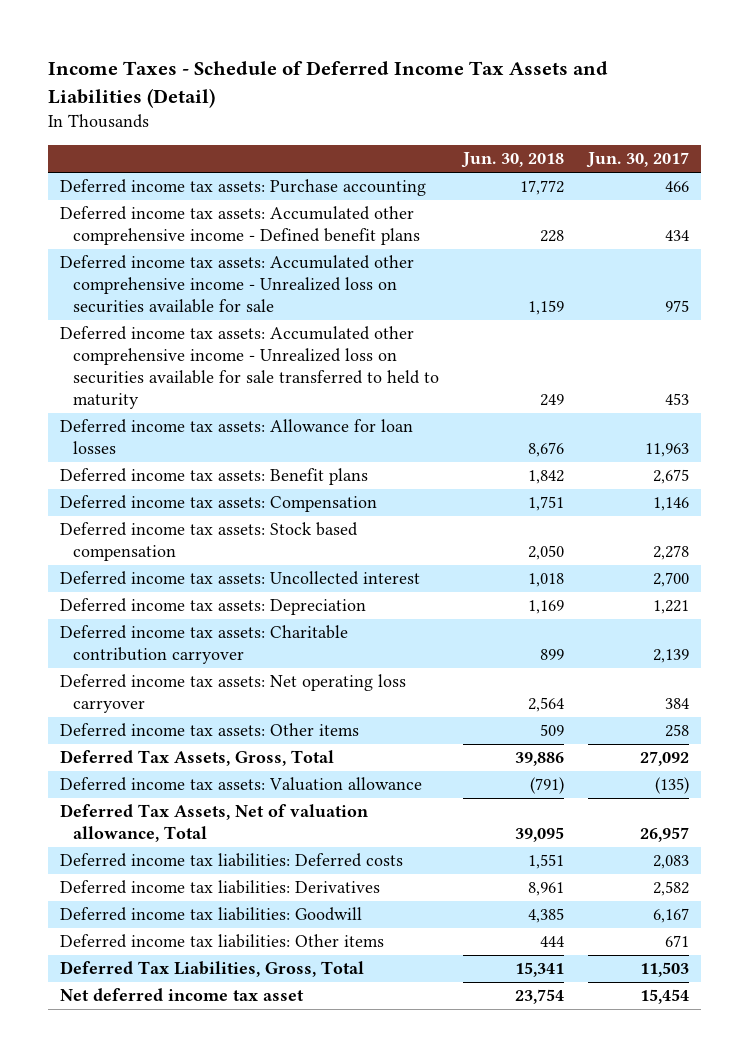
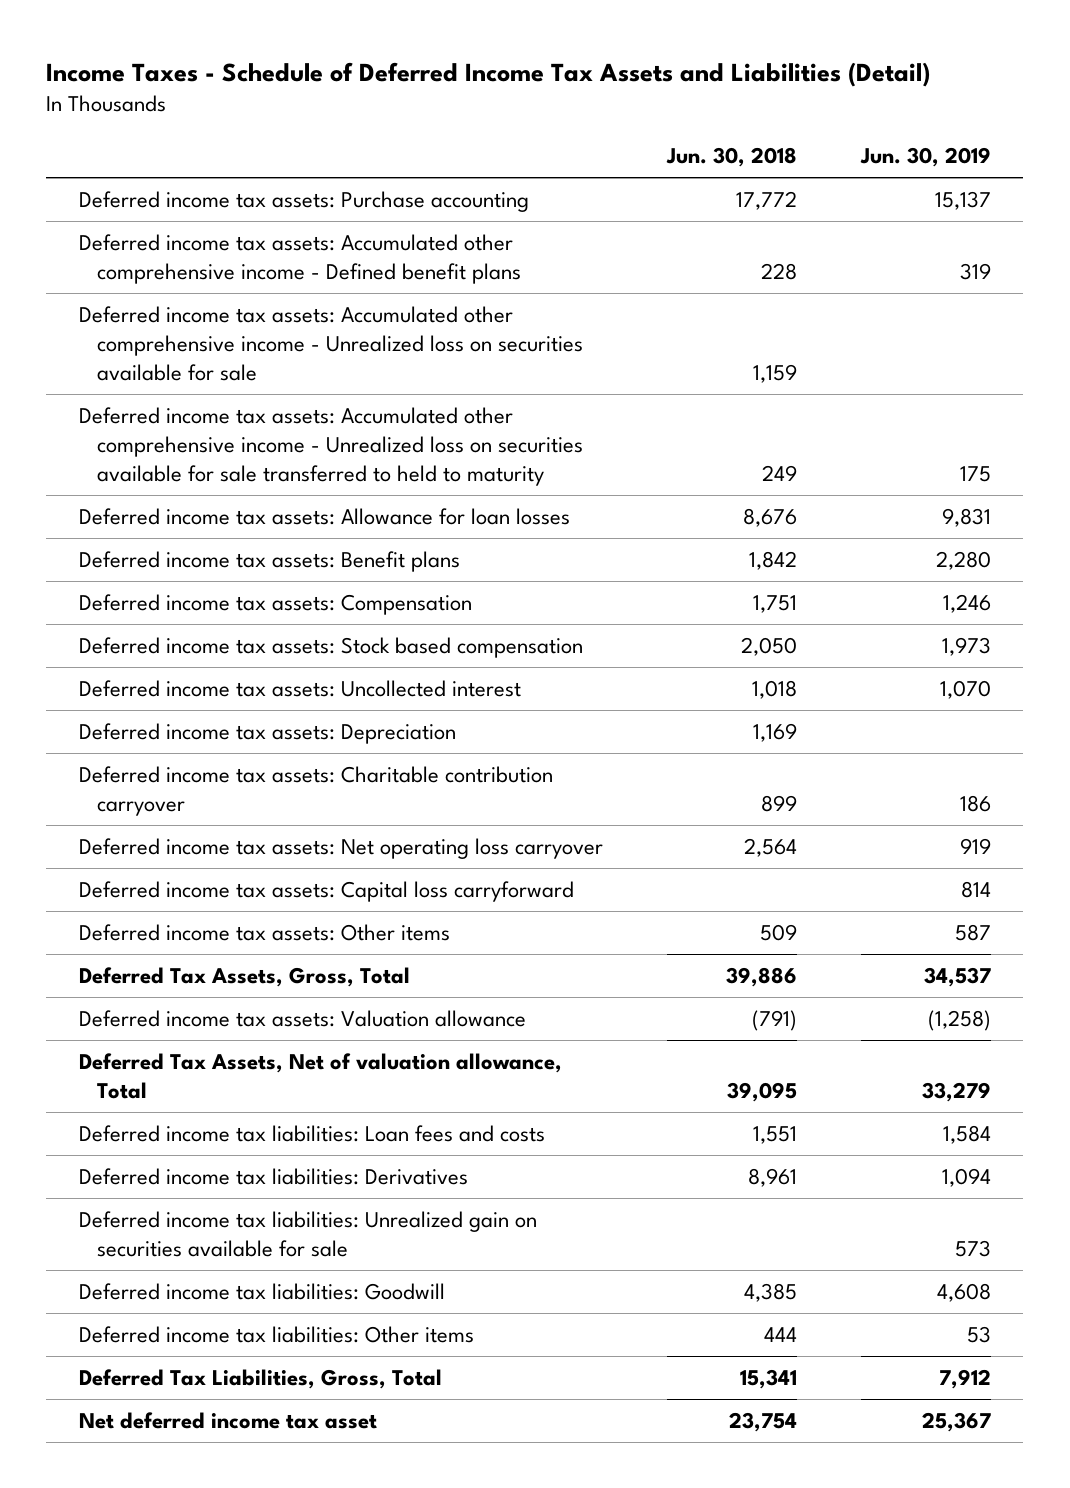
- | Jun. 30, 2018 | Jun. 30, 2017
+ | Jun. 30, 2018 | Jun. 30, 2019
+ Deferred income tax assets: Capital loss carryforward | | 814
- Deferred income tax liabilities: Deferred costs | 1,551 | 2,083
+ Deferred income tax liabilities: Loan fees and costs | 1,551 | 1,584
+ Deferred income tax liabilities: Unrealized gain on securities available for sale | | 573

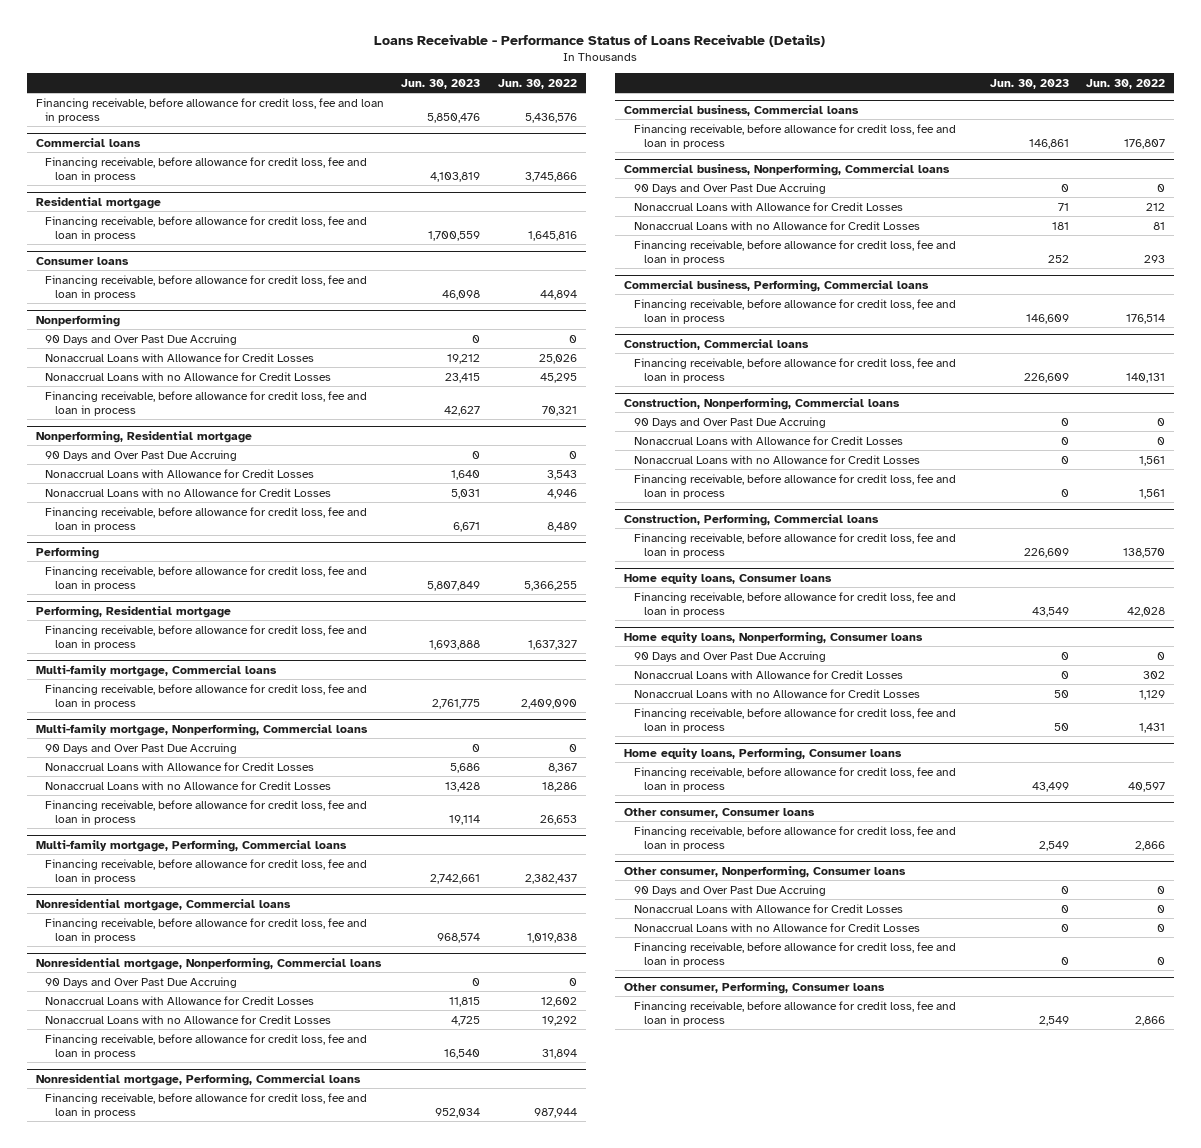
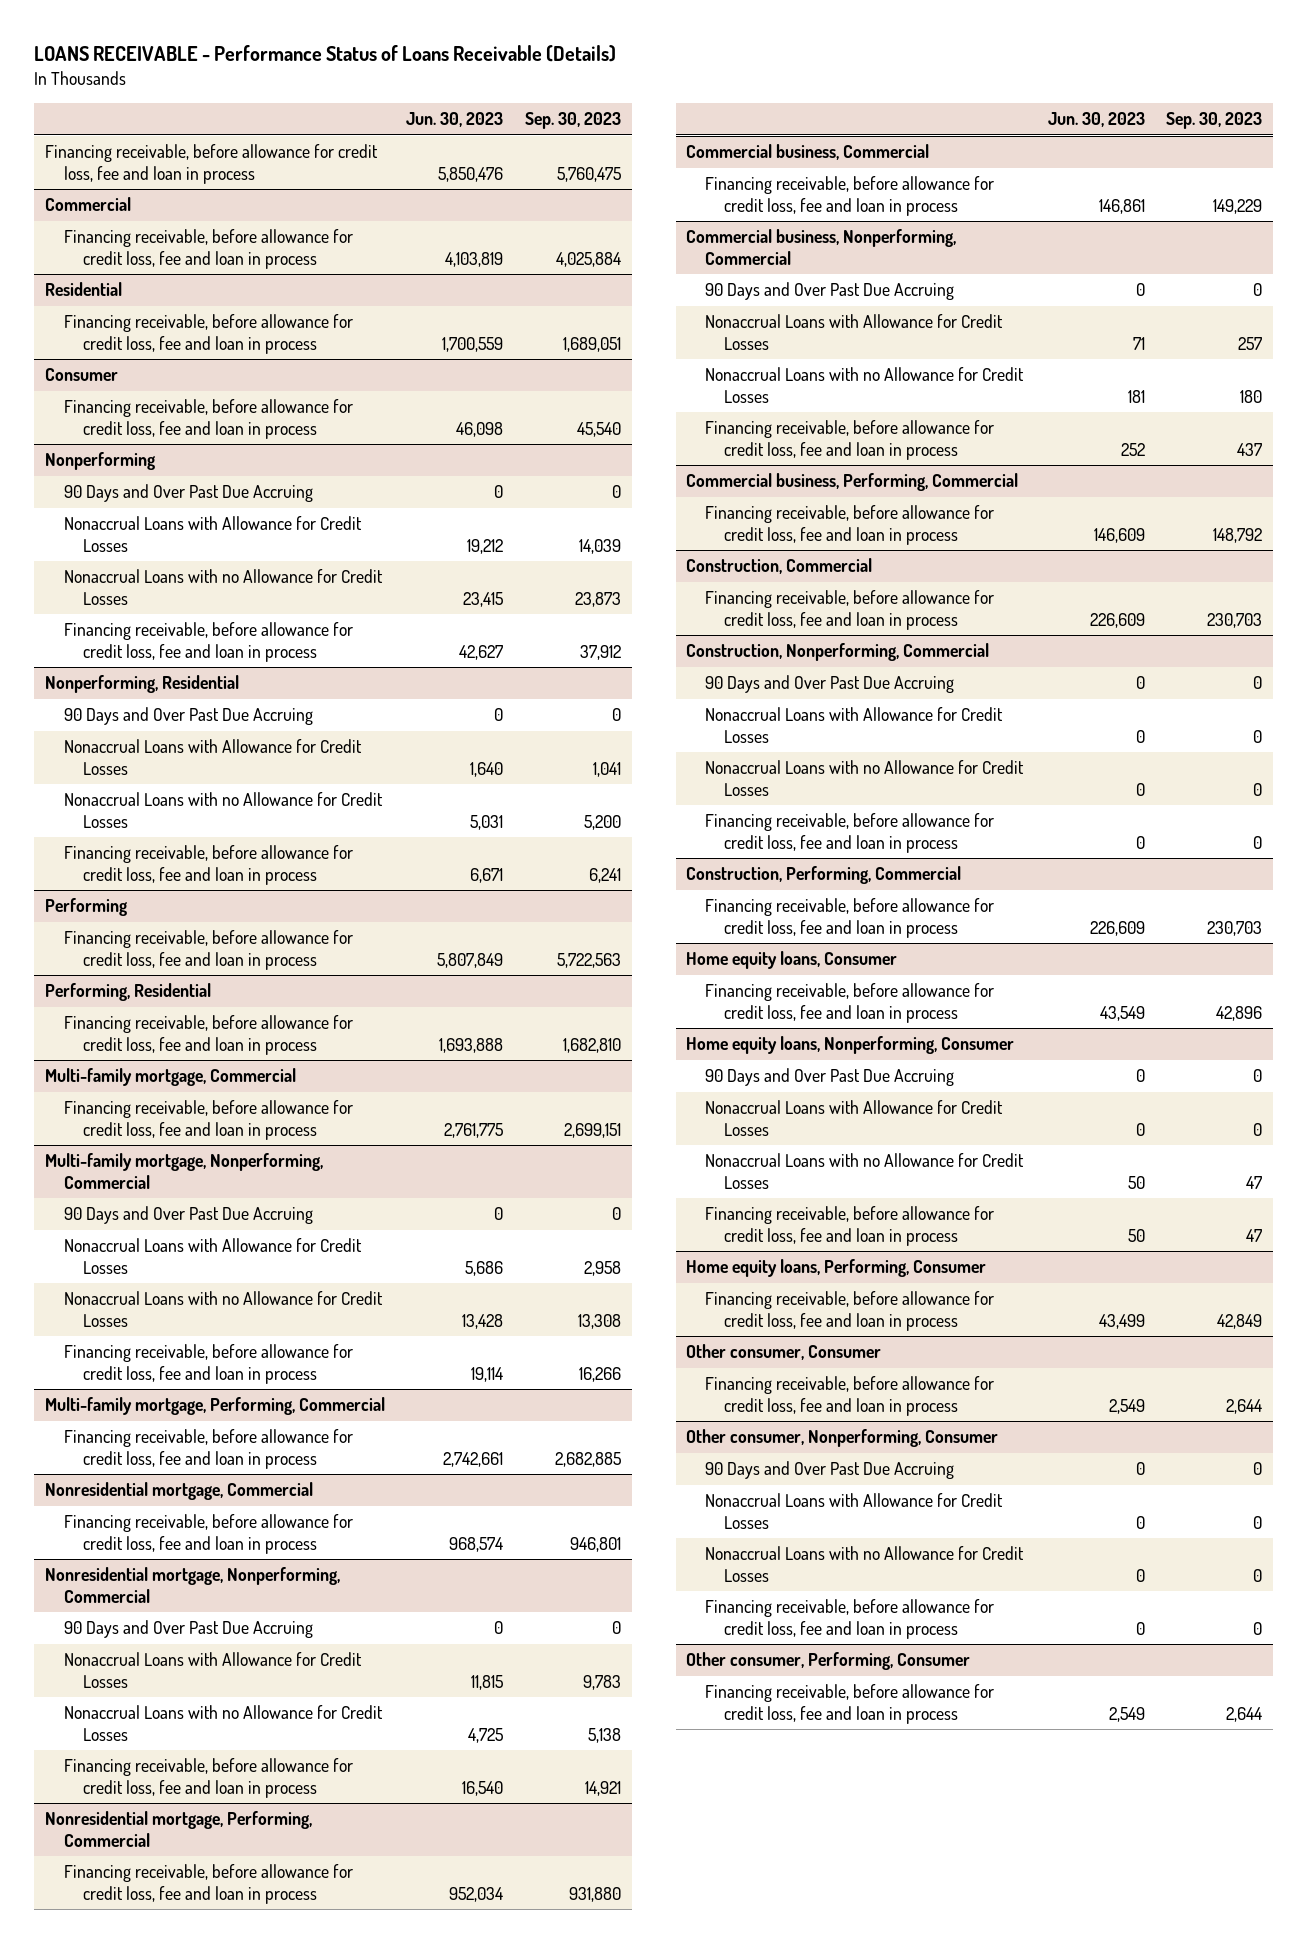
- Loans Receivable - Performance Status of Loans Receivable (Details)
+ LOANS RECEIVABLE - Performance Status of Loans Receivable (Details)
- | Jun. 30, 2023 | Jun. 30, 2022
+ | Jun. 30, 2023 | Sep. 30, 2023
- Commercial loans
+ Commercial
- Residential mortgage
+ Residential
- Consumer loans
+ Consumer
- Nonperforming, Residential mortgage
+ Nonperforming, Residential
- Performing, Residential mortgage
+ Performing, Residential
- Multi-family mortgage, Commercial loans
+ Multi-family mortgage, Commercial
- Multi-family mortgage, Nonperforming, Commercial loans
+ Multi-family mortgage, Nonperforming, Commercial
- Multi-family mortgage, Performing, Commercial loans
+ Multi-family mortgage, Performing, Commercial
- Nonresidential mortgage, Commercial loans
+ Nonresidential mortgage, Commercial
- Nonresidential mortgage, Nonperforming, Commercial loans
+ Nonresidential mortgage, Nonperforming, Commercial
- Nonresidential mortgage, Performing, Commercial loans
+ Nonresidential mortgage, Performing, Commercial
- Commercial business, Commercial loans
+ Commercial business, Commercial
- Commercial business, Nonperforming, Commercial loans
+ Commercial business, Nonperforming, Commercial
- Commercial business, Performing, Commercial loans
+ Commercial business, Performing, Commercial
- Construction, Commercial loans
+ Construction, Commercial
- Construction, Nonperforming, Commercial loans
+ Construction, Nonperforming, Commercial
- Construction, Performing, Commercial loans
+ Construction, Performing, Commercial
- Home equity loans, Consumer loans
+ Home equity loans, Consumer
- Home equity loans, Nonperforming, Consumer loans
+ Home equity loans, Nonperforming, Consumer
- Home equity loans, Performing, Consumer loans
+ Home equity loans, Performing, Consumer
- Other consumer, Consumer loans
+ Other consumer, Consumer
- Other consumer, Nonperforming, Consumer loans
+ Other consumer, Nonperforming, Consumer
- Other consumer, Performing, Consumer loans
+ Other consumer, Performing, Consumer

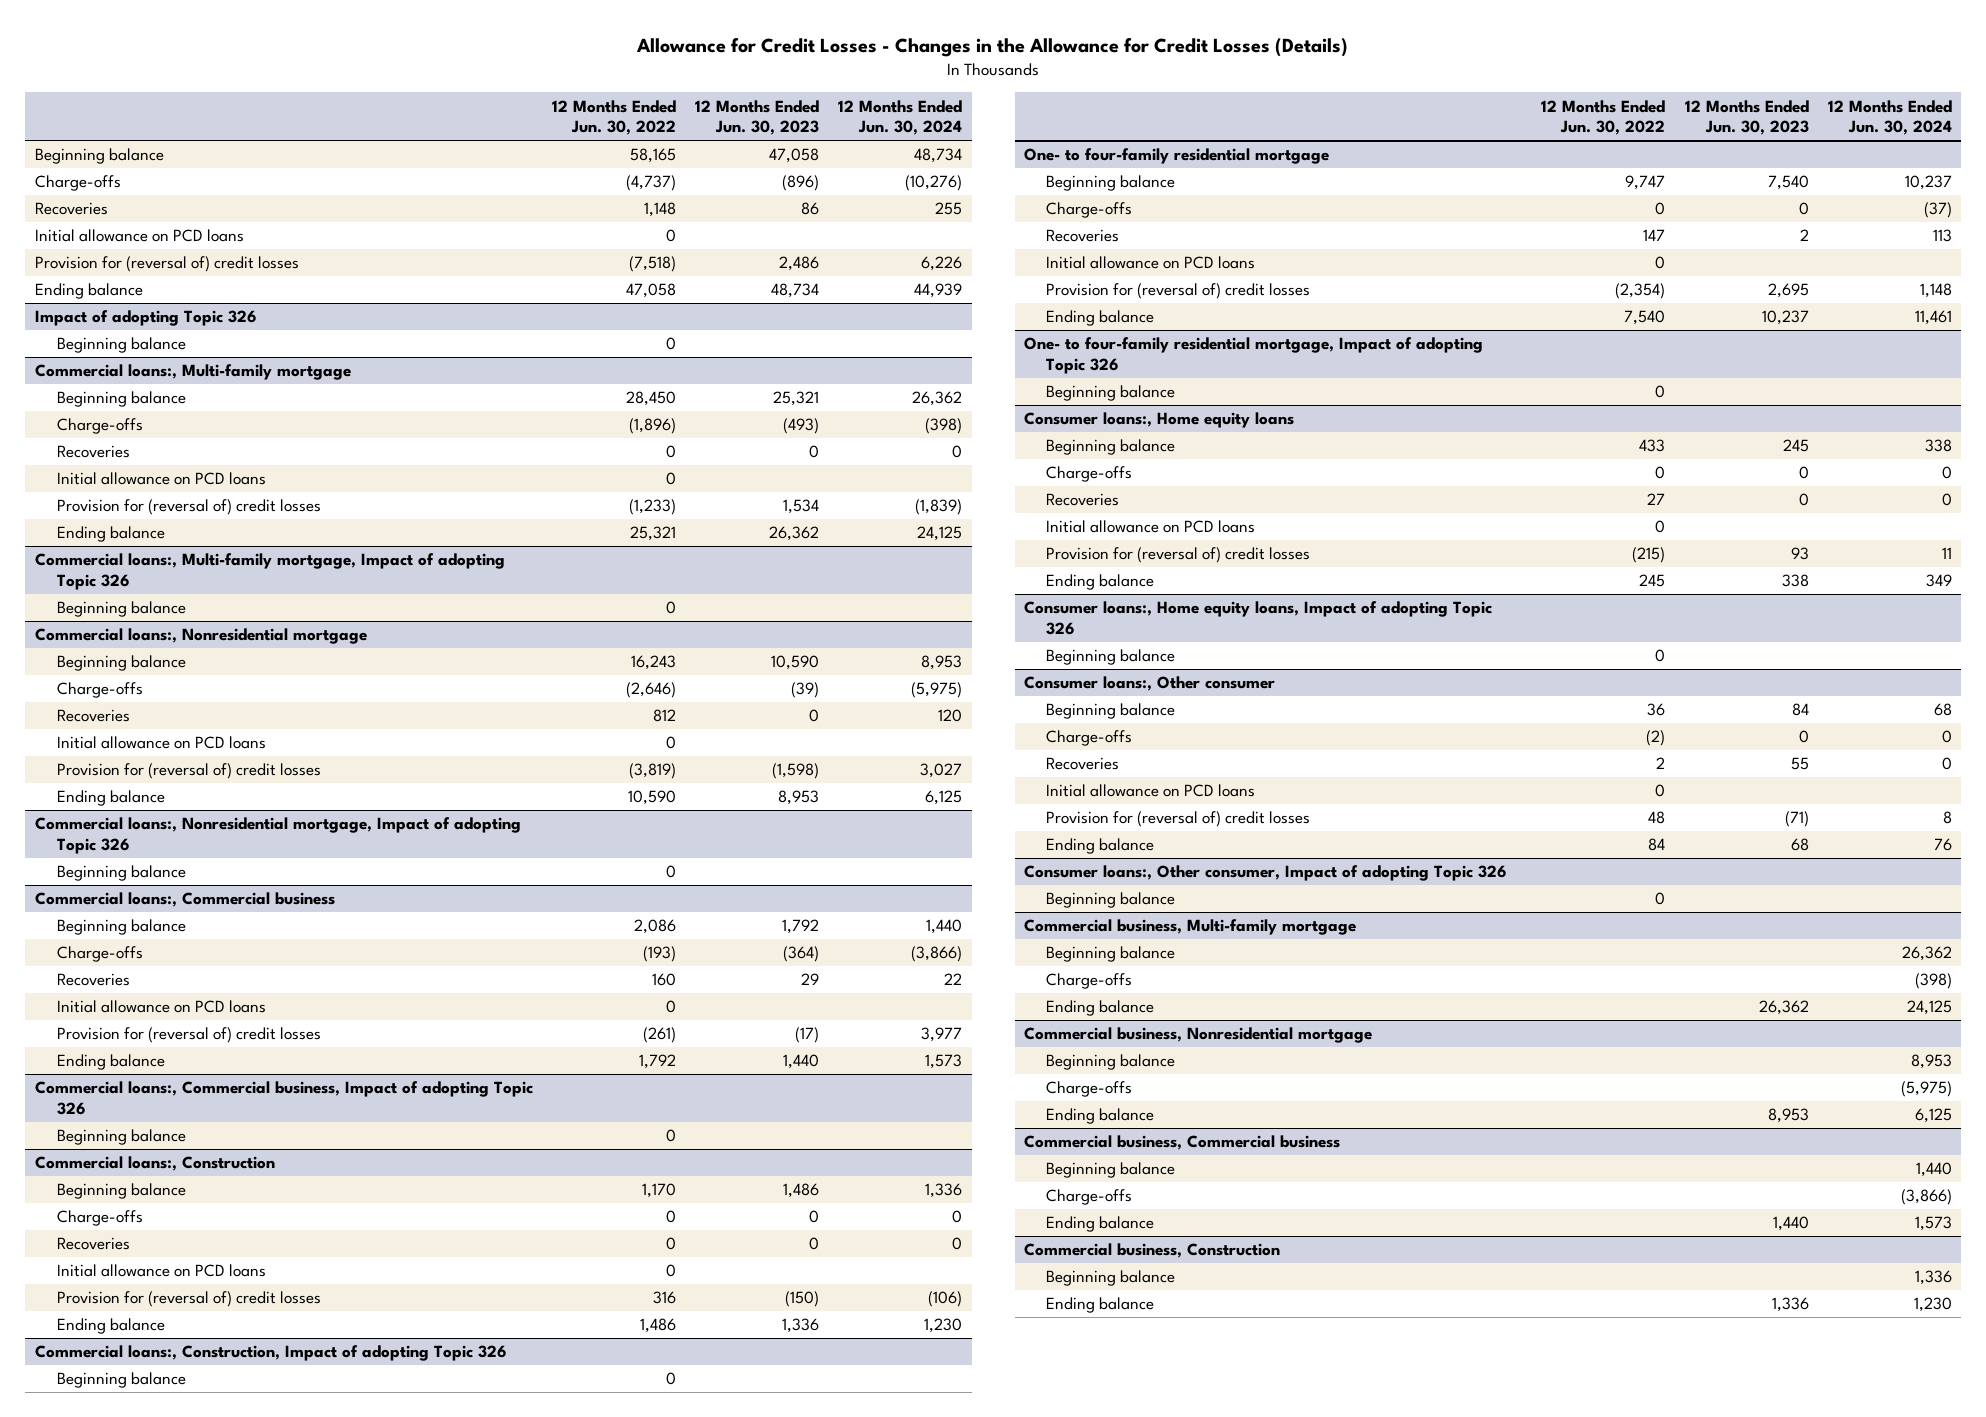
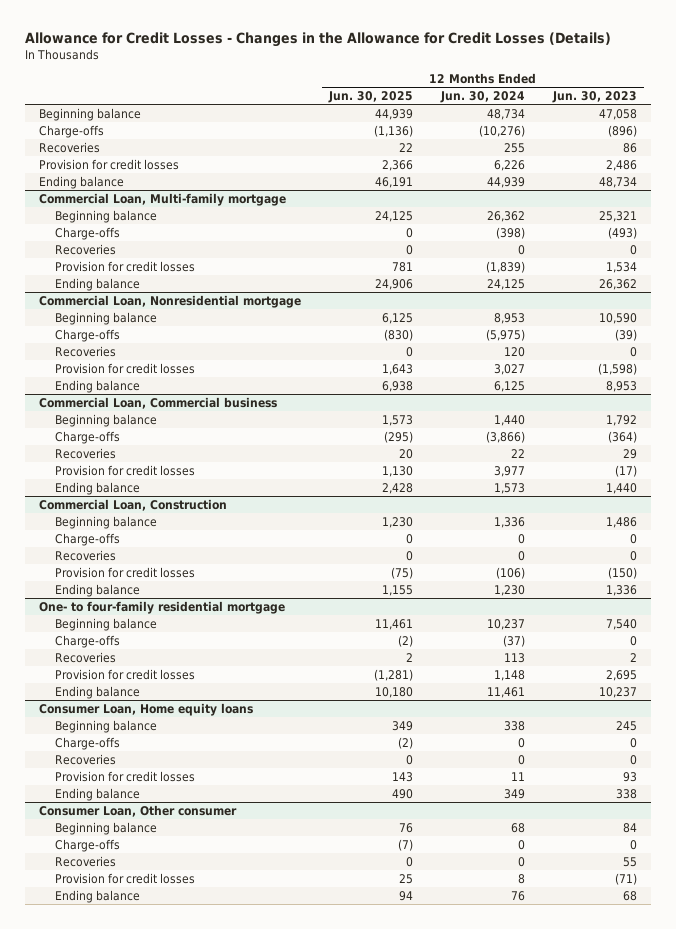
- | 12 Months Ended Jun. 30, 2022 | 12 Months Ended Jun. 30, 2023 | 12 Months Ended Jun. 30, 2024
+ | 12 Months Ended Jun. 30, 2025 | 12 Months Ended Jun. 30, 2024 | 12 Months Ended Jun. 30, 2023
- Initial allowance on PCD loans | 0 | |
- Provision for (reversal of) credit losses | (7,518) | 2,486 | 6,226
+ Provision for credit losses | 2,366 | 6,226 | 2,486
- Impact of adopting Topic 326
- Beginning balance | 0 | |
- Commercial loans:, Multi-family mortgage
+ Commercial Loan, Multi-family mortgage
- Initial allowance on PCD loans | 0 | |
- Provision for (reversal of) credit losses | (1,233) | 1,534 | (1,839)
+ Provision for credit losses | 781 | (1,839) | 1,534
- Commercial loans:, Multi-family mortgage, Impact of adopting Topic 326
- Beginning balance | 0 | |
- Commercial loans:, Nonresidential mortgage
+ Commercial Loan, Nonresidential mortgage
- Initial allowance on PCD loans | 0 | |
- Provision for (reversal of) credit losses | (3,819) | (1,598) | 3,027
+ Provision for credit losses | 1,643 | 3,027 | (1,598)
- Commercial loans:, Nonresidential mortgage, Impact of adopting Topic 326
- Beginning balance | 0 | |
- Commercial loans:, Commercial business
+ Commercial Loan, Commercial business
- Initial allowance on PCD loans | 0 | |
- Provision for (reversal of) credit losses | (261) | (17) | 3,977
+ Provision for credit losses | 1,130 | 3,977 | (17)
- Commercial loans:, Commercial business, Impact of adopting Topic 326
- Beginning balance | 0 | |
- Commercial loans:, Construction
+ Commercial Loan, Construction
- Initial allowance on PCD loans | 0 | |
- Provision for (reversal of) credit losses | 316 | (150) | (106)
+ Provision for credit losses | (75) | (106) | (150)
- Commercial loans:, Construction, Impact of adopting Topic 326
- Beginning balance | 0 | |
@ One- to four-family residential mortgage
- Initial allowance on PCD loans | 0 | |
- Provision for (reversal of) credit losses | (2,354) | 2,695 | 1,148
+ Provision for credit losses | (1,281) | 1,148 | 2,695
- One- to four-family residential mortgage, Impact of adopting Topic 326
- Beginning balance | 0 | |
- Consumer loans:, Home equity loans
+ Consumer Loan, Home equity loans
- Initial allowance on PCD loans | 0 | |
- Provision for (reversal of) credit losses | (215) | 93 | 11
+ Provision for credit losses | 143 | 11 | 93
- Consumer loans:, Home equity loans, Impact of adopting Topic 326
- Beginning balance | 0 | |
- Consumer loans:, Other consumer
+ Consumer Loan, Other consumer
- Initial allowance on PCD loans | 0 | |
- Provision for (reversal of) credit losses | 48 | (71) | 8
+ Provision for credit losses | 25 | 8 | (71)
- Consumer loans:, Other consumer, Impact of adopting Topic 326
- Beginning balance | 0 | |
- Commercial business, Multi-family mortgage
- Beginning balance | | | 26,362
- Charge-offs | | | (398)
- Ending balance | | 26,362 | 24,125
- Commercial business, Nonresidential mortgage
- Beginning balance | | | 8,953
- Charge-offs | | | (5,975)
- Ending balance | | 8,953 | 6,125
- Commercial business, Commercial business
- Beginning balance | | | 1,440
- Charge-offs | | | (3,866)
- Ending balance | | 1,440 | 1,573
- Commercial business, Construction
- Beginning balance | | | 1,336
- Ending balance | | 1,336 | 1,230

